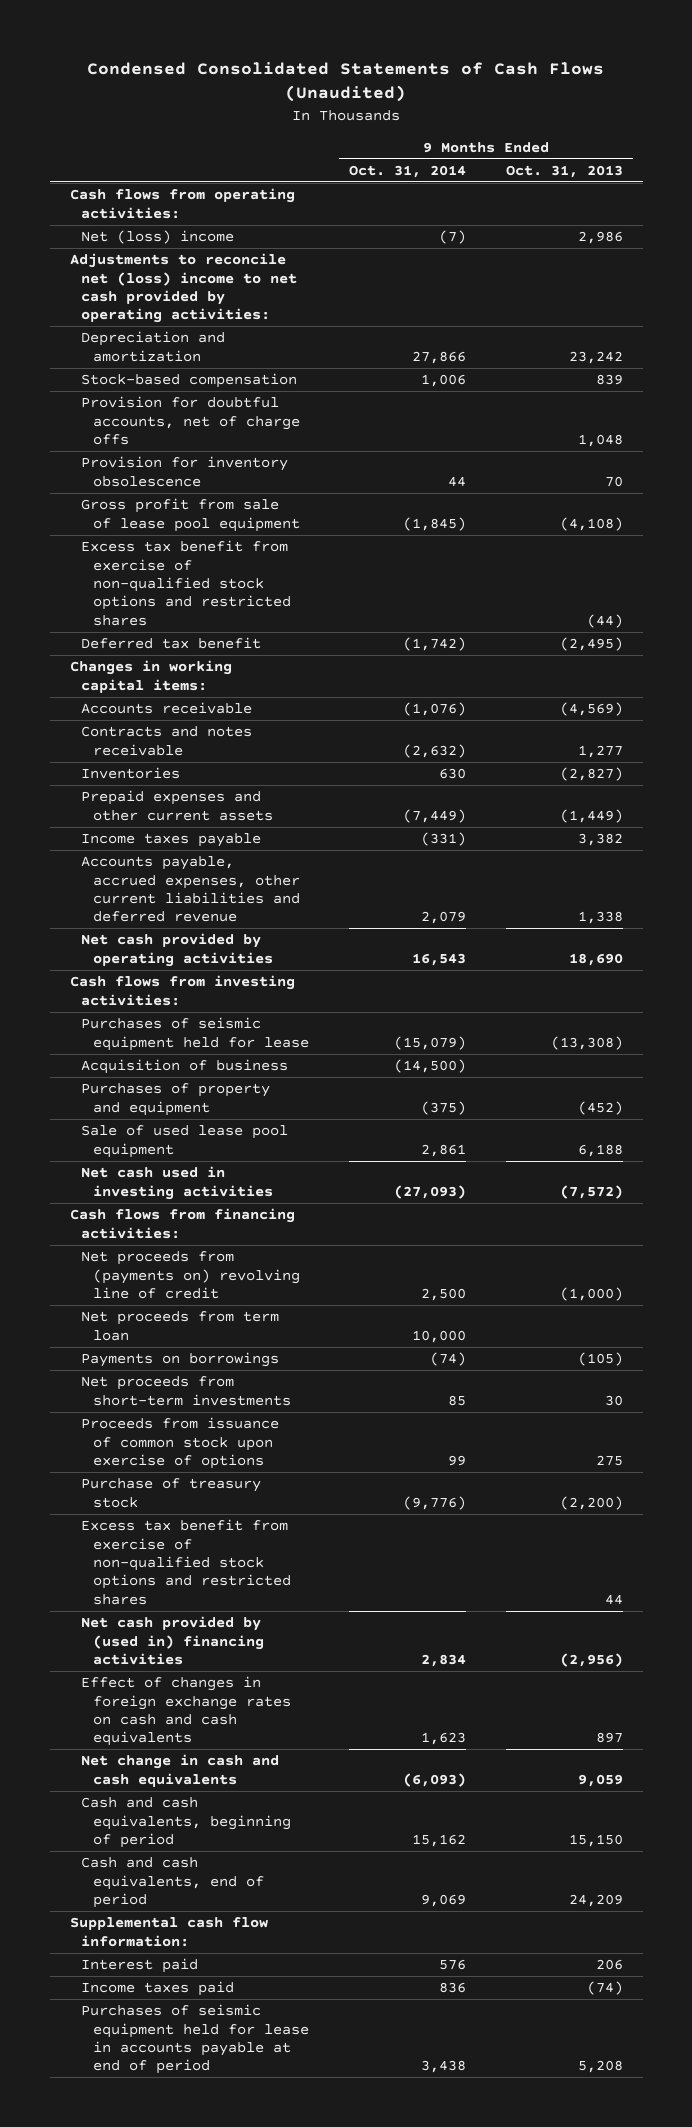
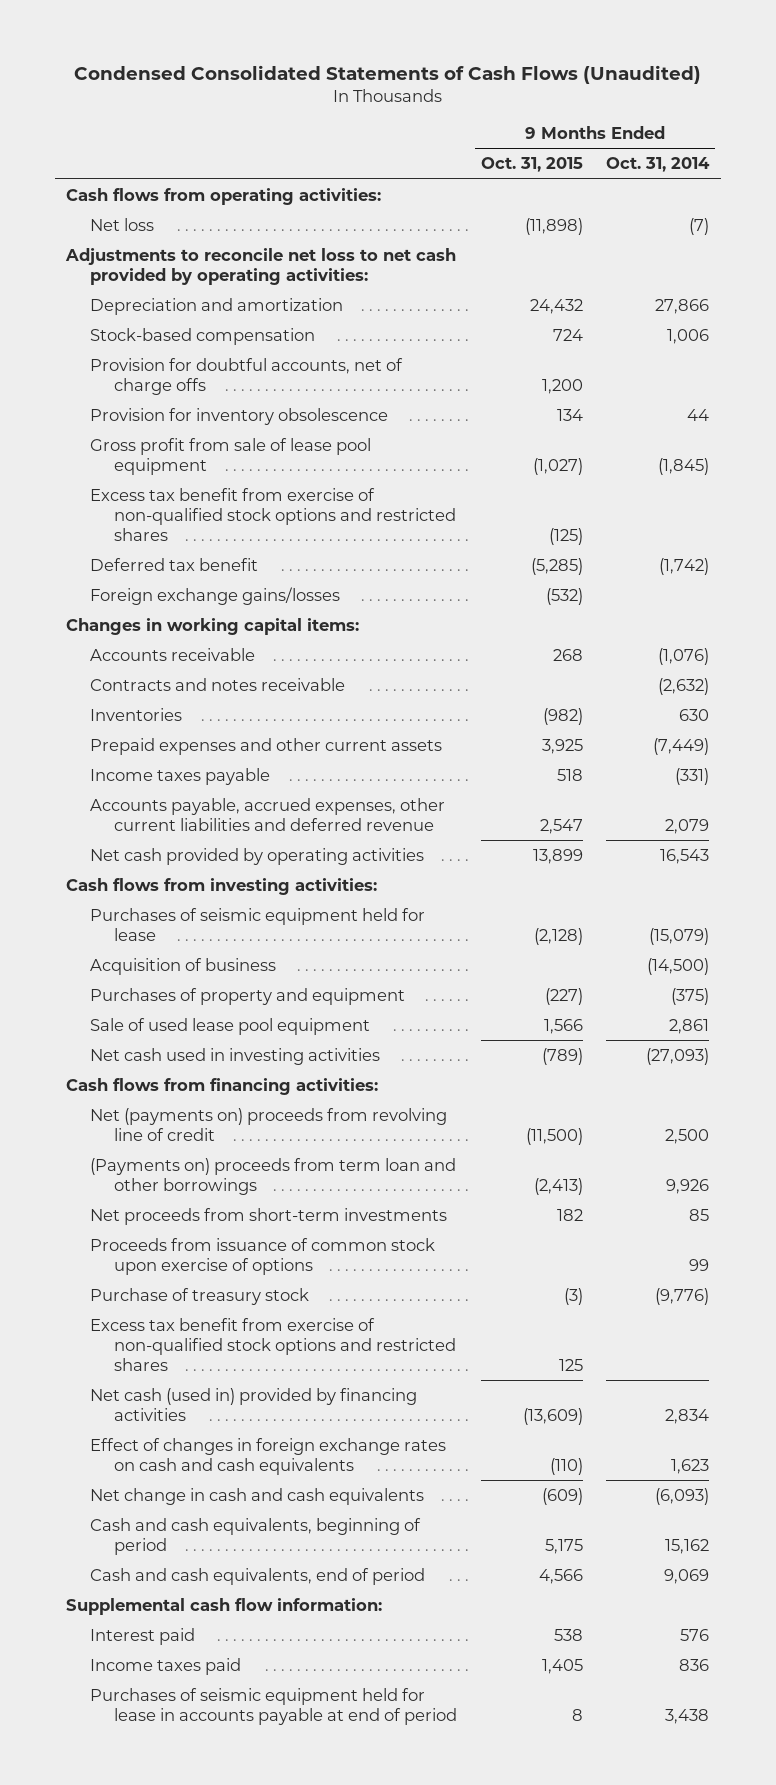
- | 9 Months Ended Oct. 31, 2014 | 9 Months Ended Oct. 31, 2013
+ | 9 Months Ended Oct. 31, 2015 | 9 Months Ended Oct. 31, 2014
- Net (loss) income | (7) | 2,986
- Adjustments to reconcile net (loss) income to net cash provided by operating activities:
+ Net loss | (11,898) | (7)
+ Adjustments to reconcile net loss to net cash provided by operating activities:
+ Foreign exchange gains/losses | (532) |
- Net proceeds from (payments on) revolving line of credit | 2,500 | (1,000)
- Net proceeds from term loan | 10,000 |
- Payments on borrowings | (74) | (105)
+ Net (payments on) proceeds from revolving line of credit | (11,500) | 2,500
+ (Payments on) proceeds from term loan and other borrowings | (2,413) | 9,926
- Net cash provided by (used in) financing activities | 2,834 | (2,956)
+ Net cash (used in) provided by financing activities | (13,609) | 2,834

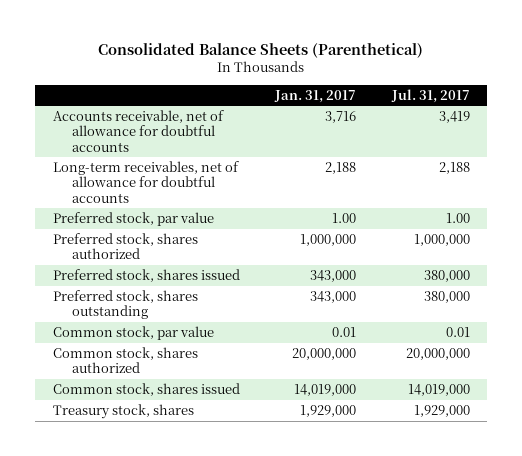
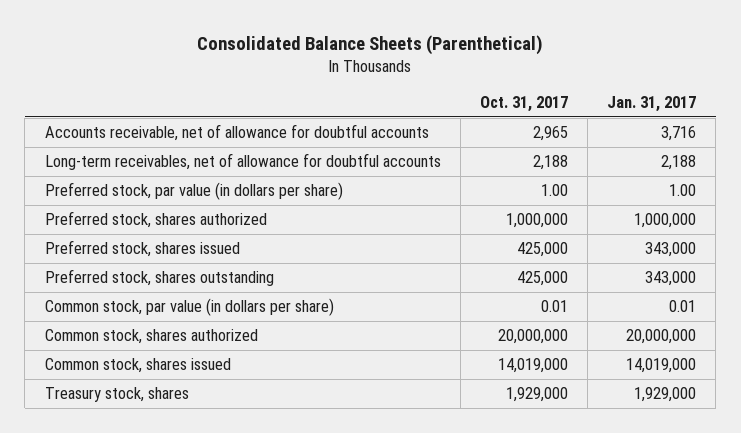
- | Jan. 31, 2017 | Jul. 31, 2017
+ | Oct. 31, 2017 | Jan. 31, 2017
- Preferred stock, par value | 1.00 | 1.00
+ Preferred stock, par value (in dollars per share) | 1.00 | 1.00
- Common stock, par value | 0.01 | 0.01
+ Common stock, par value (in dollars per share) | 0.01 | 0.01

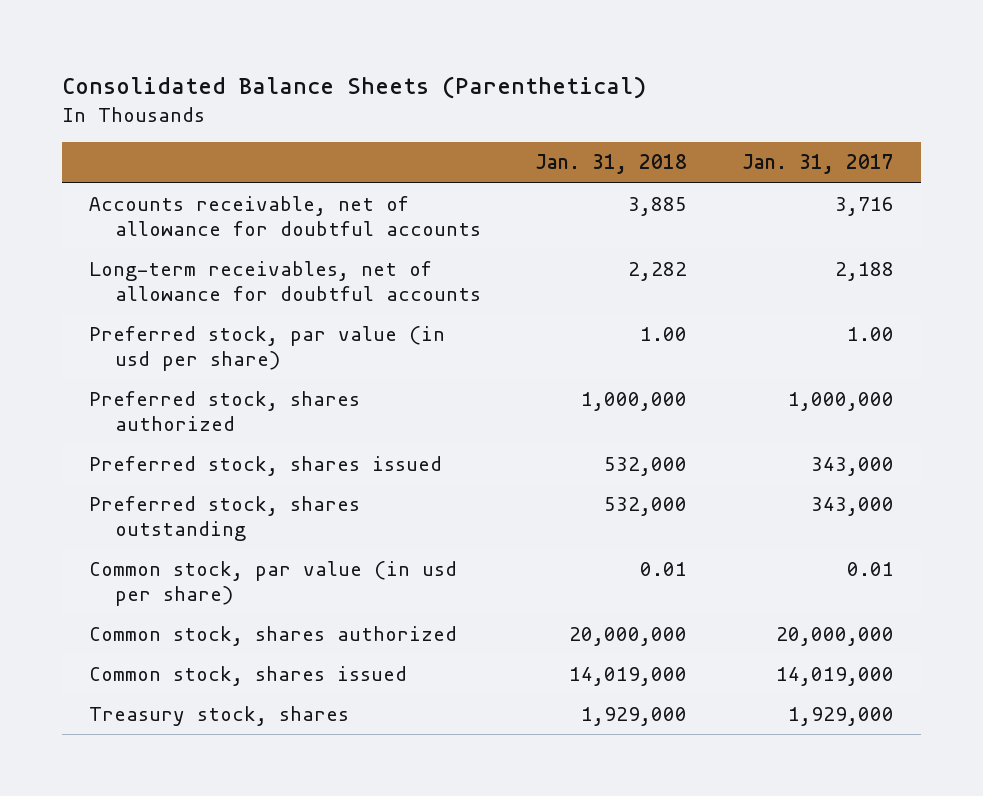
- | Oct. 31, 2017 | Jan. 31, 2017
+ | Jan. 31, 2018 | Jan. 31, 2017
- Preferred stock, par value (in dollars per share) | 1.00 | 1.00
+ Preferred stock, par value (in usd per share) | 1.00 | 1.00
- Common stock, par value (in dollars per share) | 0.01 | 0.01
+ Common stock, par value (in usd per share) | 0.01 | 0.01

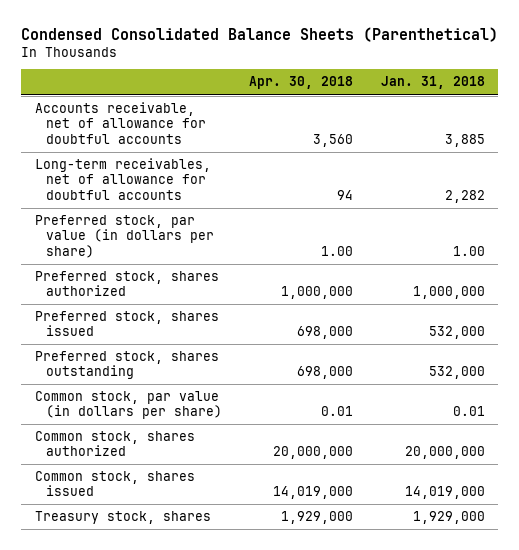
- Consolidated Balance Sheets (Parenthetical)
+ Condensed Consolidated Balance Sheets (Parenthetical)
- | Jan. 31, 2018 | Jan. 31, 2017
+ | Apr. 30, 2018 | Jan. 31, 2018
- Preferred stock, par value (in usd per share) | 1.00 | 1.00
+ Preferred stock, par value (in dollars per share) | 1.00 | 1.00
- Common stock, par value (in usd per share) | 0.01 | 0.01
+ Common stock, par value (in dollars per share) | 0.01 | 0.01

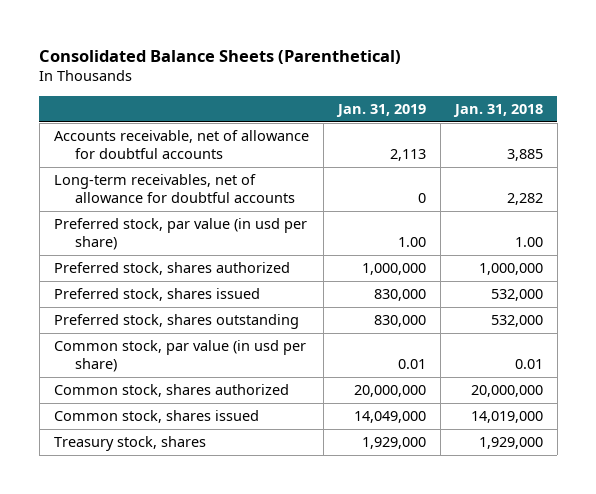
- Condensed Consolidated Balance Sheets (Parenthetical)
+ Consolidated Balance Sheets (Parenthetical)
- | Apr. 30, 2018 | Jan. 31, 2018
+ | Jan. 31, 2019 | Jan. 31, 2018
- Preferred stock, par value (in dollars per share) | 1.00 | 1.00
+ Preferred stock, par value (in usd per share) | 1.00 | 1.00
- Common stock, par value (in dollars per share) | 0.01 | 0.01
+ Common stock, par value (in usd per share) | 0.01 | 0.01

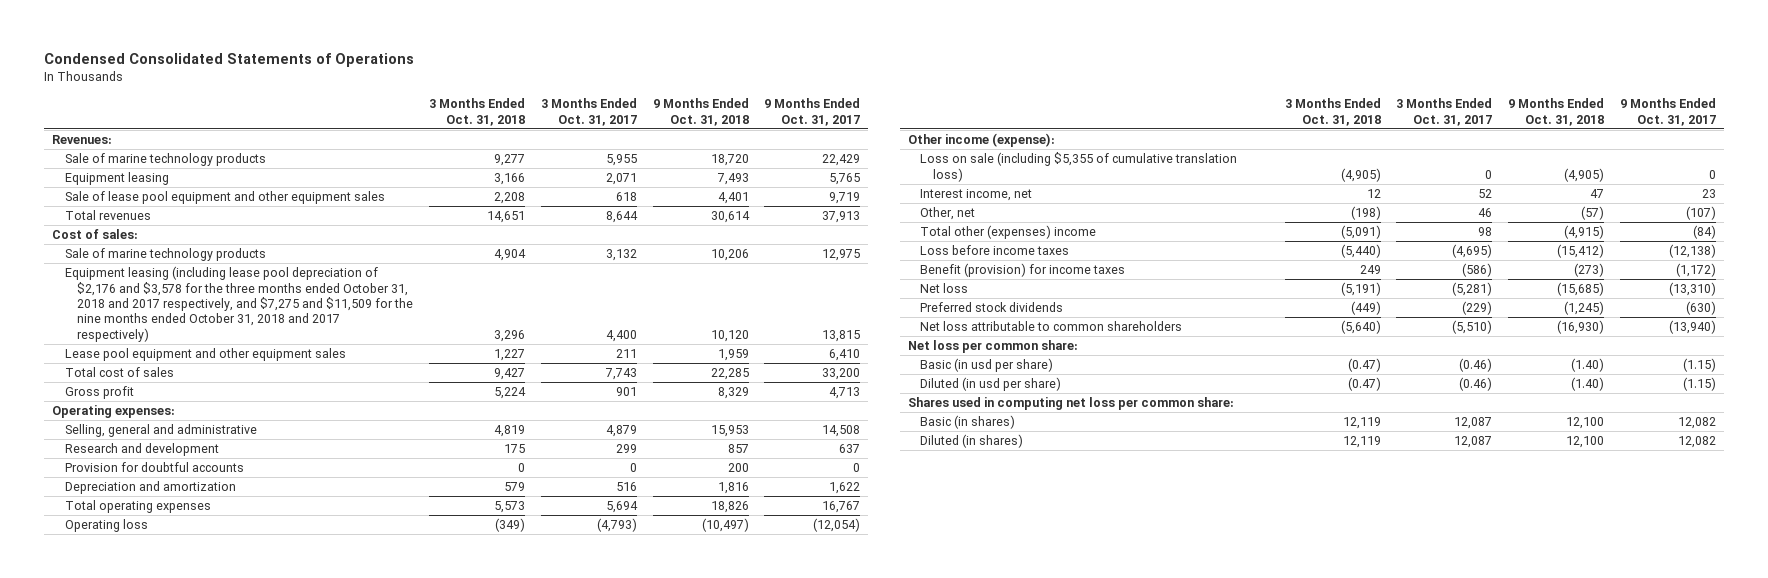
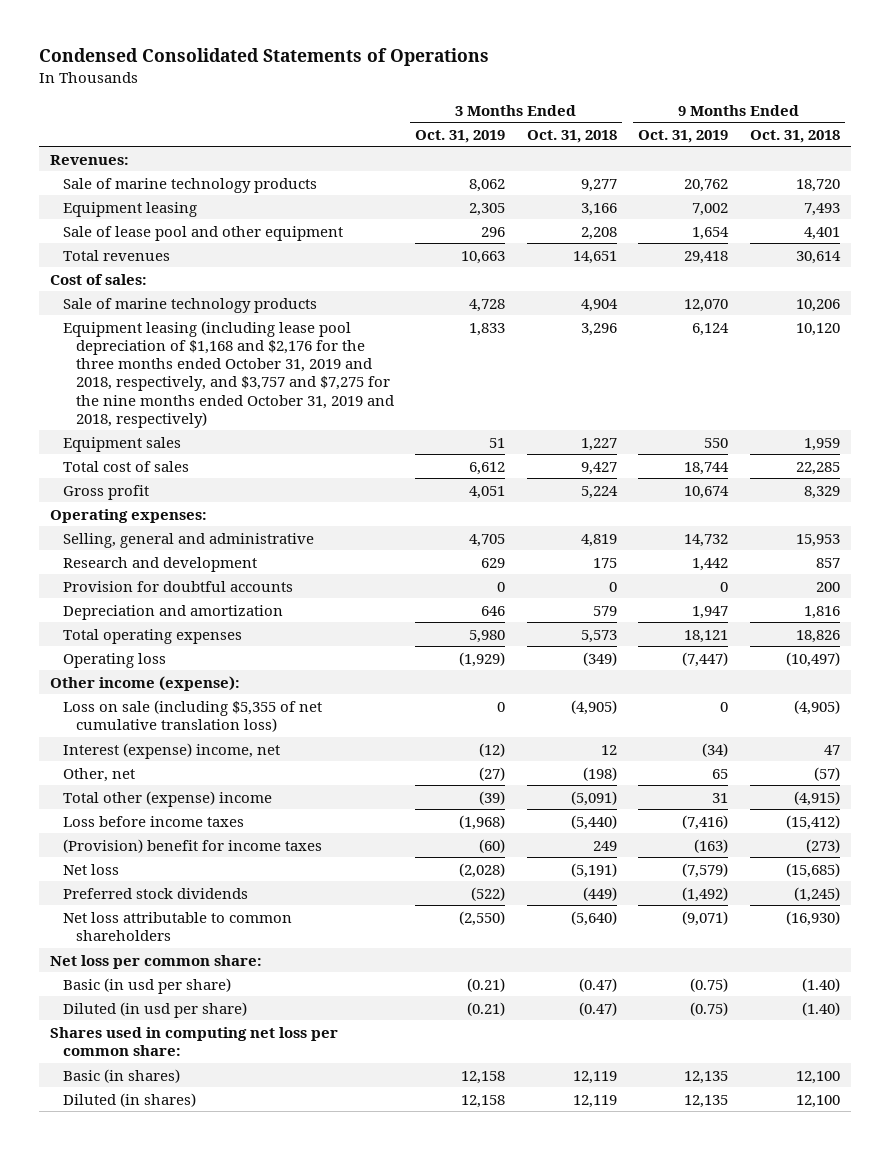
- | 3 Months Ended Oct. 31, 2018 | 3 Months Ended Oct. 31, 2017 | 9 Months Ended Oct. 31, 2018 | 9 Months Ended Oct. 31, 2017
+ | 3 Months Ended Oct. 31, 2019 | 3 Months Ended Oct. 31, 2018 | 9 Months Ended Oct. 31, 2019 | 9 Months Ended Oct. 31, 2018
- Sale of lease pool equipment and other equipment sales | 2,208 | 618 | 4,401 | 9,719
+ Sale of lease pool and other equipment | 296 | 2,208 | 1,654 | 4,401
- Equipment leasing (including lease pool depreciation of $2,176 and $3,578 for the three months ended October 31, 2018 and 2017 respectively, and $7,275 and $11,509 for the nine months ended October 31, 2018 and 2017 respectively) | 3,296 | 4,400 | 10,120 | 13,815
- Lease pool equipment and other equipment sales | 1,227 | 211 | 1,959 | 6,410
+ Equipment leasing (including lease pool depreciation of $1,168 and $2,176 for the three months ended October 31, 2019 and 2018, respectively, and $3,757 and $7,275 for the nine months ended October 31, 2019 and 2018, respectively) | 1,833 | 3,296 | 6,124 | 10,120
+ Equipment sales | 51 | 1,227 | 550 | 1,959
- Loss on sale (including $5,355 of cumulative translation loss) | (4,905) | 0 | (4,905) | 0
- Interest income, net | 12 | 52 | 47 | 23
+ Loss on sale (including $5,355 of net cumulative translation loss) | 0 | (4,905) | 0 | (4,905)
+ Interest (expense) income, net | (12) | 12 | (34) | 47
- Total other (expenses) income | (5,091) | 98 | (4,915) | (84)
+ Total other (expense) income | (39) | (5,091) | 31 | (4,915)
- Benefit (provision) for income taxes | 249 | (586) | (273) | (1,172)
+ (Provision) benefit for income taxes | (60) | 249 | (163) | (273)

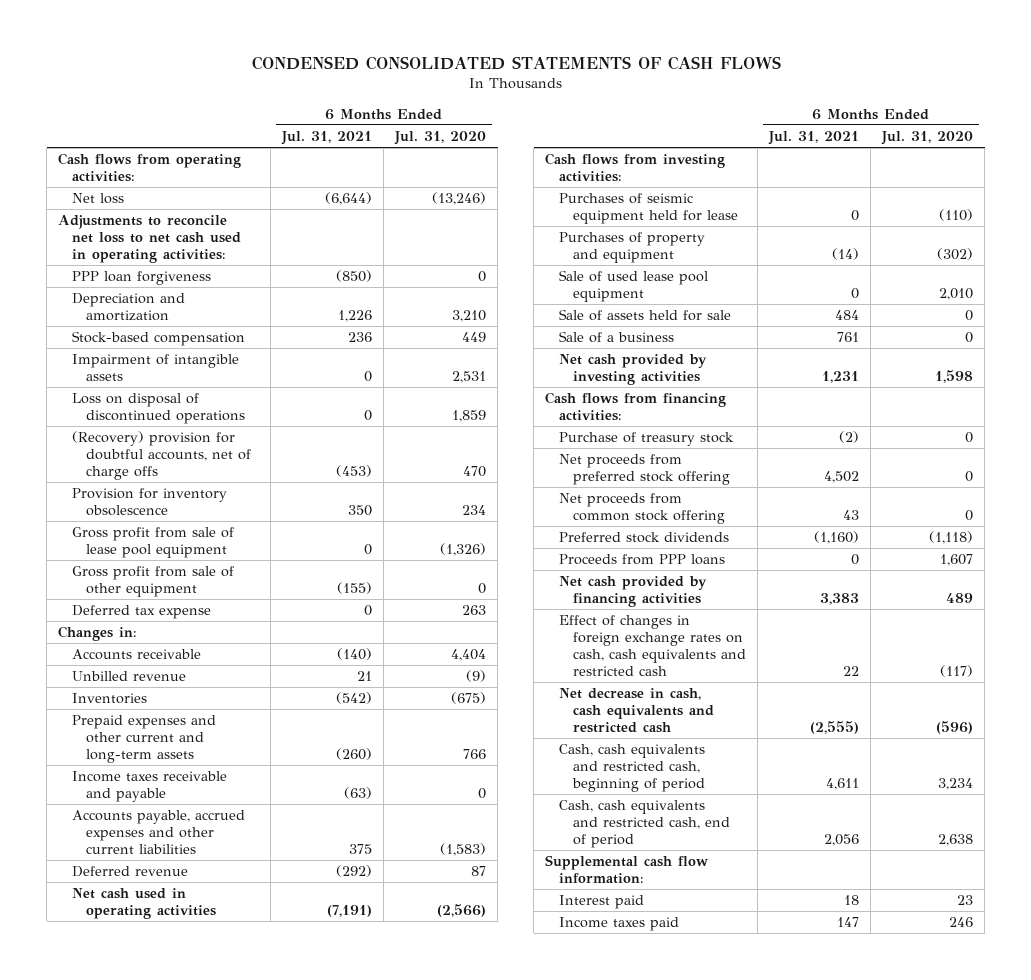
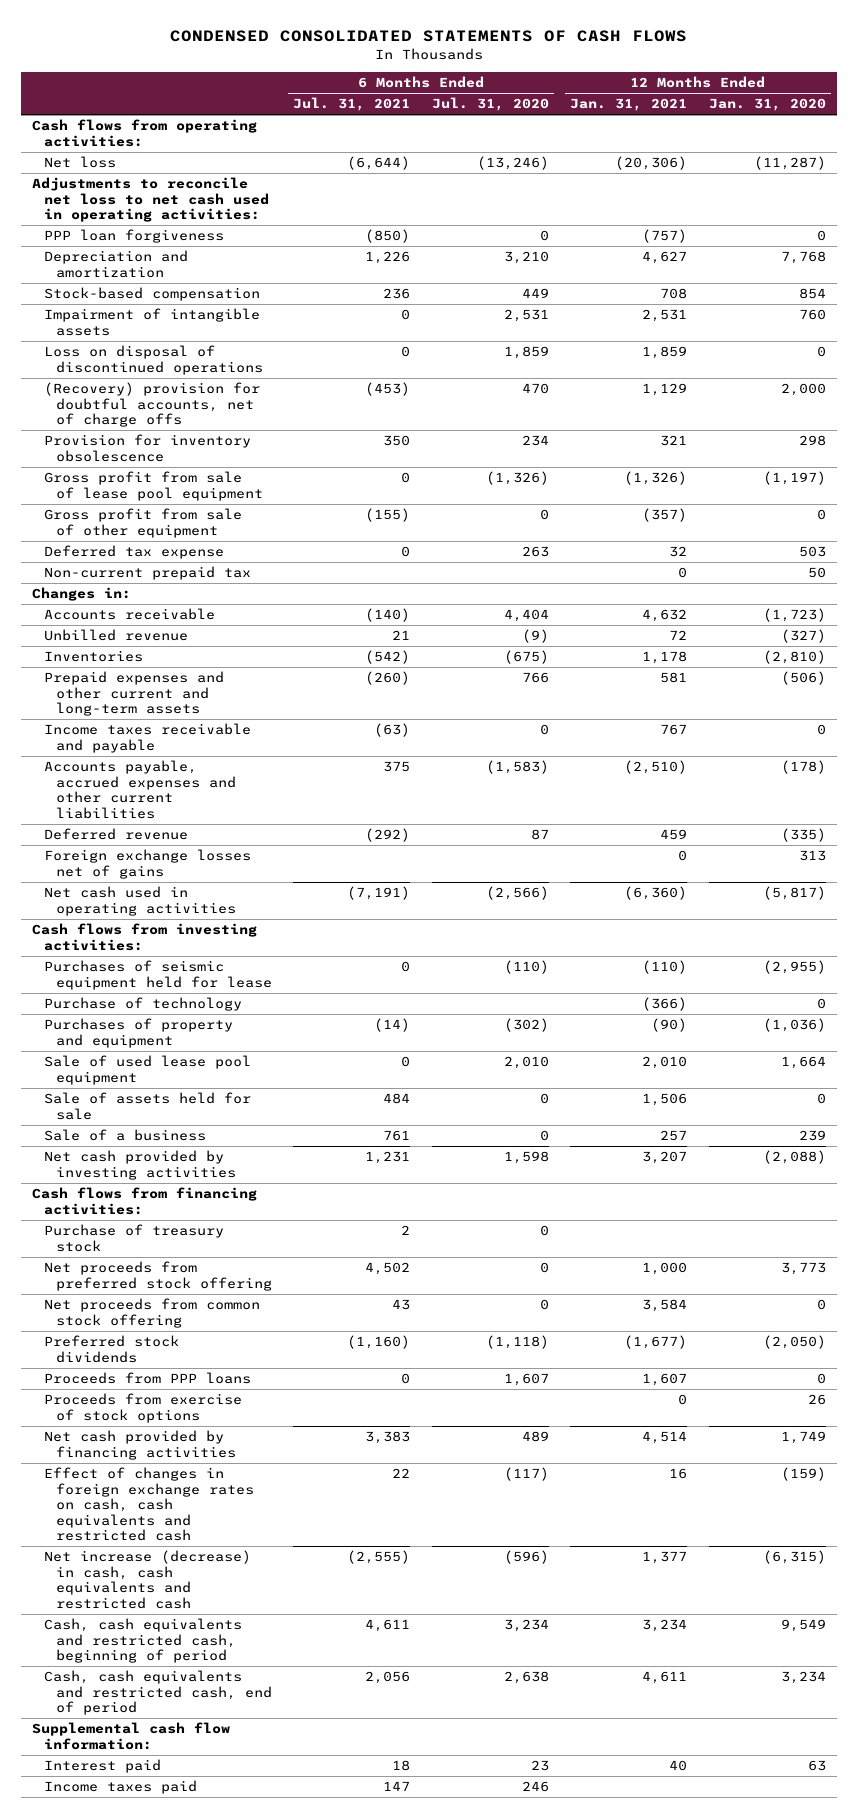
- | 6 Months Ended Jul. 31, 2021 | 6 Months Ended Jul. 31, 2020
+ | 6 Months Ended Jul. 31, 2021 | 6 Months Ended Jul. 31, 2020 | 12 Months Ended Jan. 31, 2021 | 12 Months Ended Jan. 31, 2020
+ Non-current prepaid tax | | | 0 | 50
+ Foreign exchange losses net of gains | | | 0 | 313
+ Purchase of technology | | | (366) | 0
- Purchase of treasury stock | (2) | 0
+ Purchase of treasury stock | 2 | 0 | |
+ Proceeds from exercise of stock options | | | 0 | 26
- Net decrease in cash, cash equivalents and restricted cash | (2,555) | (596)
+ Net increase (decrease) in cash, cash equivalents and restricted cash | (2,555) | (596) | 1,377 | (6,315)

